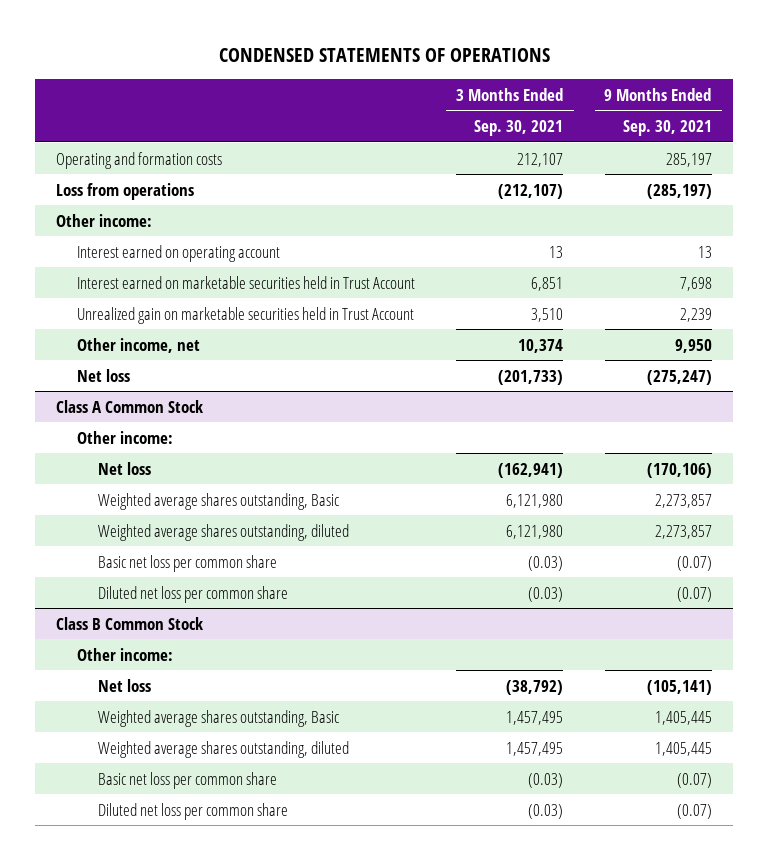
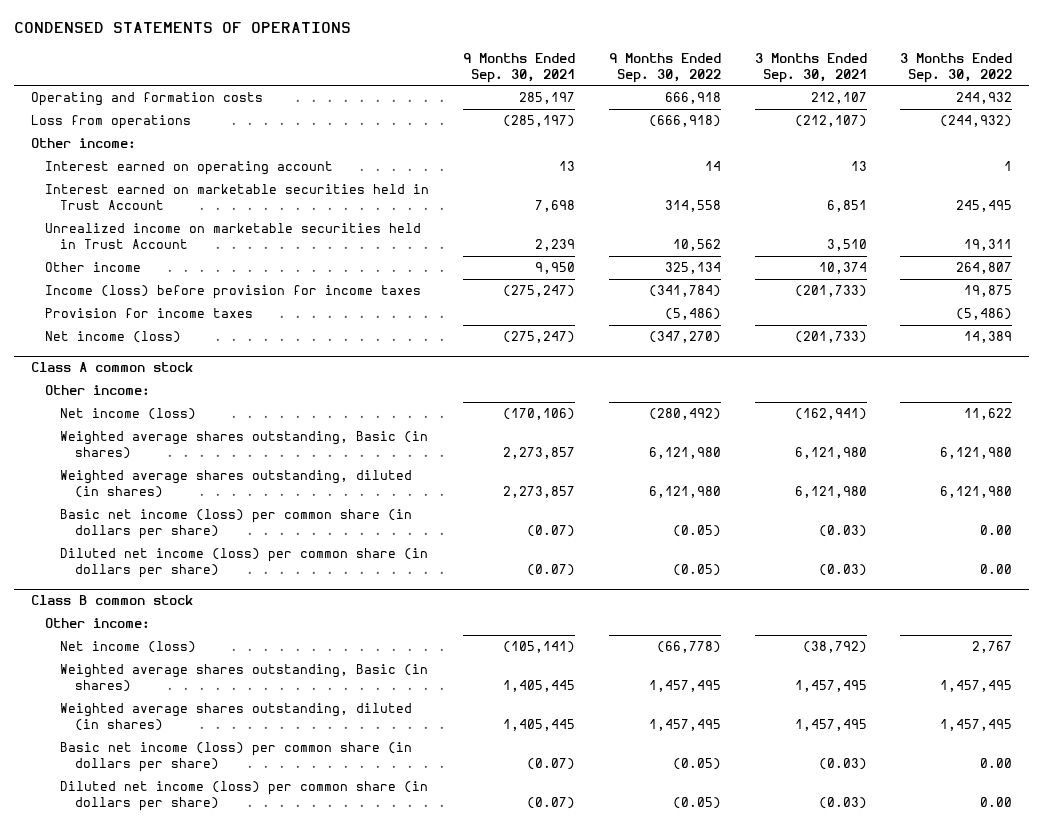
- | 3 Months Ended Sep. 30, 2021 | 9 Months Ended Sep. 30, 2021
+ | 9 Months Ended Sep. 30, 2021 | 9 Months Ended Sep. 30, 2022 | 3 Months Ended Sep. 30, 2021 | 3 Months Ended Sep. 30, 2022
- Unrealized gain on marketable securities held in Trust Account | 3,510 | 2,239
- Other income, net | 10,374 | 9,950
- Net loss | (201,733) | (275,247)
- Class A Common Stock
+ Unrealized income on marketable securities held in Trust Account | 2,239 | 10,562 | 3,510 | 19,311
+ Other income | 9,950 | 325,134 | 10,374 | 264,807
+ Income (loss) before provision for income taxes | (275,247) | (341,784) | (201,733) | 19,875
+ Provision for income taxes | | (5,486) | | (5,486)
+ Net income (loss) | (275,247) | (347,270) | (201,733) | 14,389
+ Class A common stock
- Net loss | (162,941) | (170,106)
- Weighted average shares outstanding, Basic | 6,121,980 | 2,273,857
- Weighted average shares outstanding, diluted | 6,121,980 | 2,273,857
- Basic net loss per common share | (0.03) | (0.07)
- Diluted net loss per common share | (0.03) | (0.07)
- Class B Common Stock
+ Net income (loss) | (170,106) | (280,492) | (162,941) | 11,622
+ Weighted average shares outstanding, Basic (in shares) | 2,273,857 | 6,121,980 | 6,121,980 | 6,121,980
+ Weighted average shares outstanding, diluted (in shares) | 2,273,857 | 6,121,980 | 6,121,980 | 6,121,980
+ Basic net income (loss) per common share (in dollars per share) | (0.07) | (0.05) | (0.03) | 0.00
+ Diluted net income (loss) per common share (in dollars per share) | (0.07) | (0.05) | (0.03) | 0.00
+ Class B common stock
- Net loss | (38,792) | (105,141)
- Weighted average shares outstanding, Basic | 1,457,495 | 1,405,445
- Weighted average shares outstanding, diluted | 1,457,495 | 1,405,445
- Basic net loss per common share | (0.03) | (0.07)
- Diluted net loss per common share | (0.03) | (0.07)
+ Net income (loss) | (105,141) | (66,778) | (38,792) | 2,767
+ Weighted average shares outstanding, Basic (in shares) | 1,405,445 | 1,457,495 | 1,457,495 | 1,457,495
+ Weighted average shares outstanding, diluted (in shares) | 1,405,445 | 1,457,495 | 1,457,495 | 1,457,495
+ Basic net income (loss) per common share (in dollars per share) | (0.07) | (0.05) | (0.03) | 0.00
+ Diluted net income (loss) per common share (in dollars per share) | (0.07) | (0.05) | (0.03) | 0.00

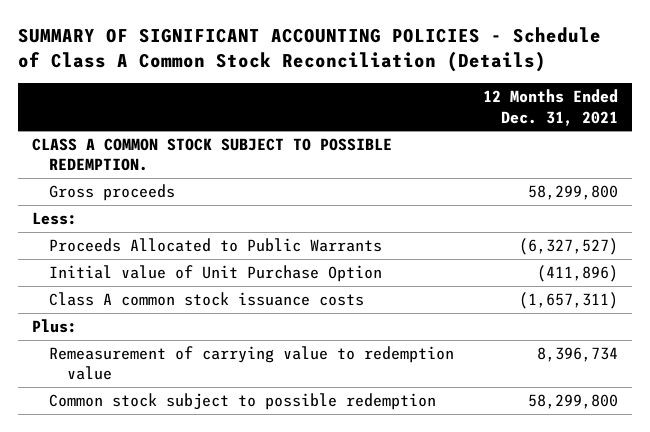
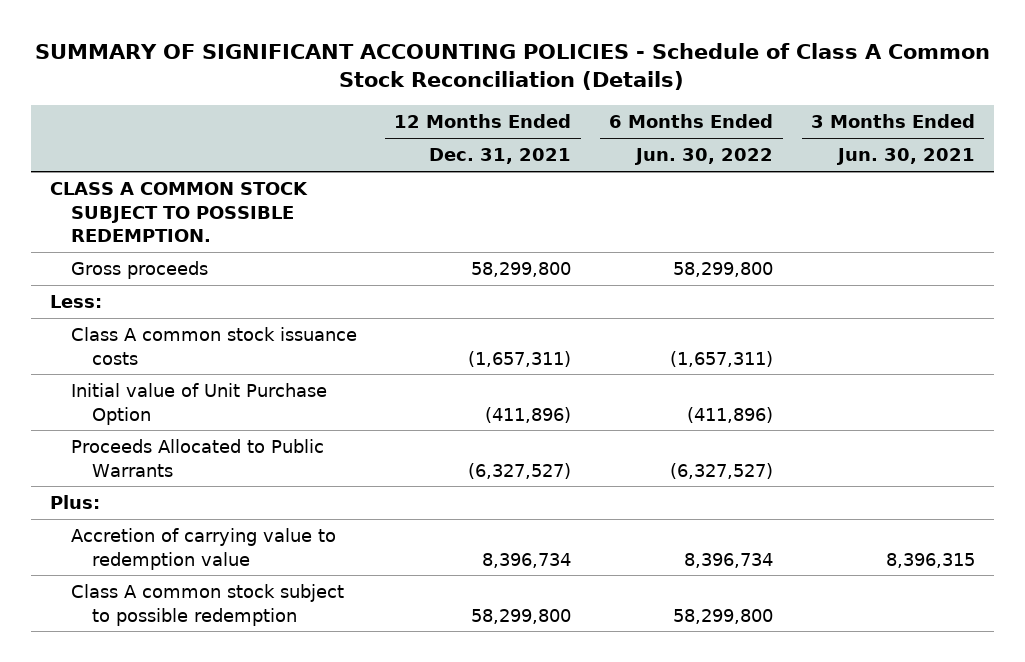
- | 12 Months Ended Dec. 31, 2021
+ | 12 Months Ended Dec. 31, 2021 | 6 Months Ended Jun. 30, 2022 | 3 Months Ended Jun. 30, 2021
moved down: Initial value of Unit Purchase Option | (411,896) | (411,896) |
moved down: Proceeds Allocated to Public Warrants | (6,327,527) | (6,327,527) |
- Remeasurement of carrying value to redemption value | 8,396,734
- Common stock subject to possible redemption | 58,299,800
+ Accretion of carrying value to redemption value | 8,396,734 | 8,396,734 | 8,396,315
+ Class A common stock subject to possible redemption | 58,299,800 | 58,299,800 |

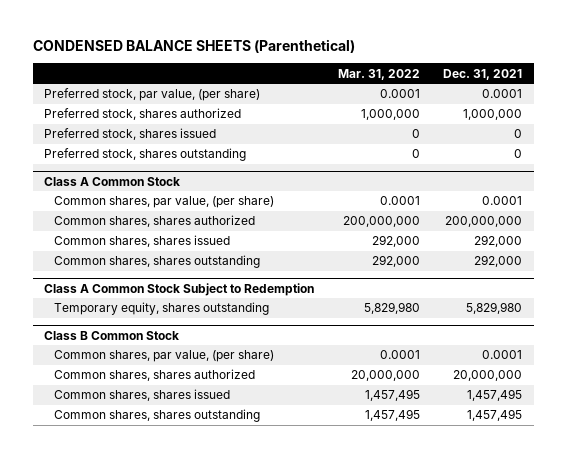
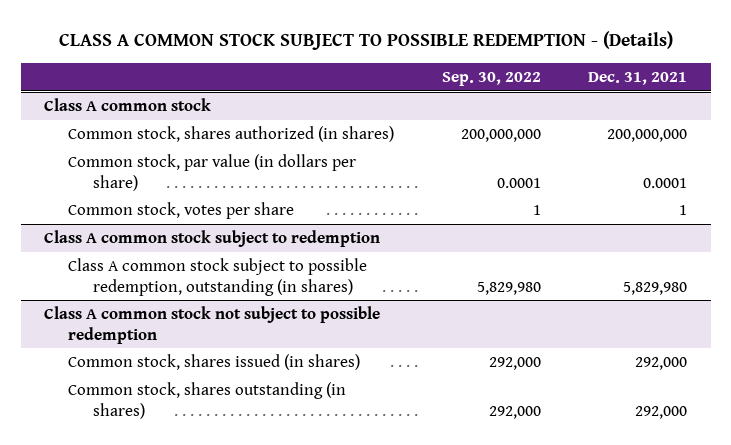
- CONDENSED BALANCE SHEETS (Parenthetical)
+ CLASS A COMMON STOCK SUBJECT TO POSSIBLE REDEMPTION - (Details)
- | Mar. 31, 2022 | Dec. 31, 2021
+ | Sep. 30, 2022 | Dec. 31, 2021
- Preferred stock, par value, (per share) | 0.0001 | 0.0001
- Preferred stock, shares authorized | 1,000,000 | 1,000,000
- Preferred stock, shares issued | 0 | 0
- Preferred stock, shares outstanding | 0 | 0
- Class A Common Stock
- Common shares, par value, (per share) | 0.0001 | 0.0001
- Common shares, shares authorized | 200,000,000 | 200,000,000
- Common shares, shares issued | 292,000 | 292,000
- Common shares, shares outstanding | 292,000 | 292,000
- Class A Common Stock Subject to Redemption
- Temporary equity, shares outstanding | 5,829,980 | 5,829,980
- Class B Common Stock
- Common shares, par value, (per share) | 0.0001 | 0.0001
- Common shares, shares authorized | 20,000,000 | 20,000,000
- Common shares, shares issued | 1,457,495 | 1,457,495
- Common shares, shares outstanding | 1,457,495 | 1,457,495
+ Class A common stock
+ Common stock, shares authorized (in shares) | 200,000,000 | 200,000,000
+ Common stock, par value (in dollars per share) | 0.0001 | 0.0001
+ Common stock, votes per share | 1 | 1
+ Class A common stock subject to redemption
+ Class A common stock subject to possible redemption, outstanding (in shares) | 5,829,980 | 5,829,980
+ Class A common stock not subject to possible redemption
+ Common stock, shares issued (in shares) | 292,000 | 292,000
+ Common stock, shares outstanding (in shares) | 292,000 | 292,000

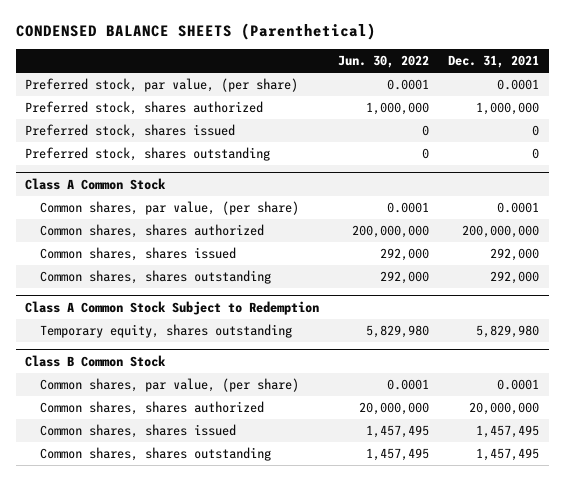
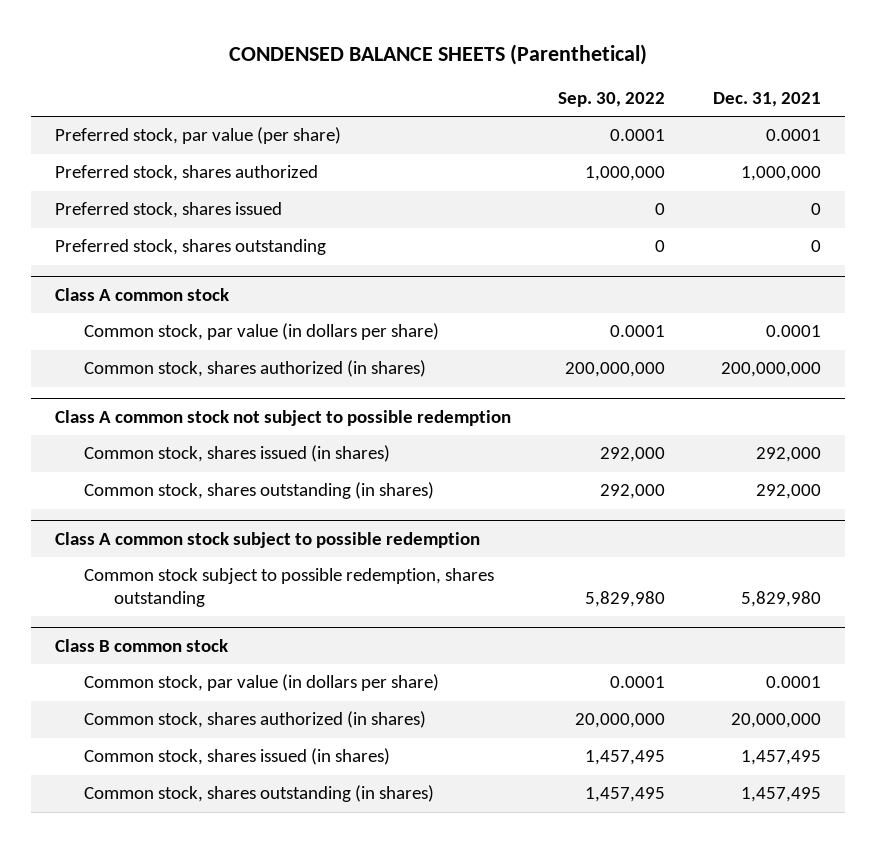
- | Jun. 30, 2022 | Dec. 31, 2021
+ | Sep. 30, 2022 | Dec. 31, 2021
- Preferred stock, par value, (per share) | 0.0001 | 0.0001
+ Preferred stock, par value (per share) | 0.0001 | 0.0001
- Class A Common Stock
- Common shares, par value, (per share) | 0.0001 | 0.0001
- Common shares, shares authorized | 200,000,000 | 200,000,000
- Common shares, shares issued | 292,000 | 292,000
- Common shares, shares outstanding | 292,000 | 292,000
- Class A Common Stock Subject to Redemption
- Temporary equity, shares outstanding | 5,829,980 | 5,829,980
- Class B Common Stock
- Common shares, par value, (per share) | 0.0001 | 0.0001
- Common shares, shares authorized | 20,000,000 | 20,000,000
- Common shares, shares issued | 1,457,495 | 1,457,495
- Common shares, shares outstanding | 1,457,495 | 1,457,495
+ Class A common stock
+ Common stock, par value (in dollars per share) | 0.0001 | 0.0001
+ Common stock, shares authorized (in shares) | 200,000,000 | 200,000,000
+ Class A common stock not subject to possible redemption
+ Common stock, shares issued (in shares) | 292,000 | 292,000
+ Common stock, shares outstanding (in shares) | 292,000 | 292,000
+ Class A common stock subject to possible redemption
+ Common stock subject to possible redemption, shares outstanding | 5,829,980 | 5,829,980
+ Class B common stock
+ Common stock, par value (in dollars per share) | 0.0001 | 0.0001
+ Common stock, shares authorized (in shares) | 20,000,000 | 20,000,000
+ Common stock, shares issued (in shares) | 1,457,495 | 1,457,495
+ Common stock, shares outstanding (in shares) | 1,457,495 | 1,457,495

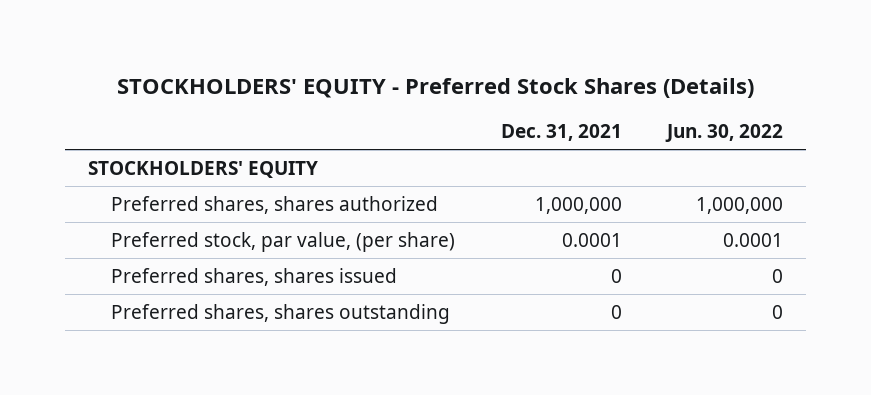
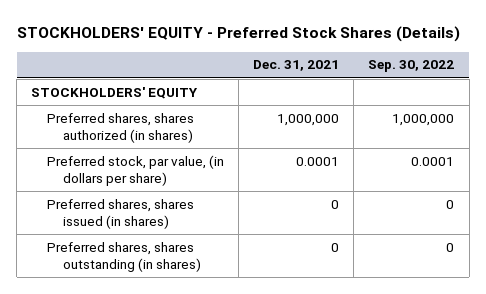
- | Dec. 31, 2021 | Jun. 30, 2022
+ | Dec. 31, 2021 | Sep. 30, 2022
- Preferred shares, shares authorized | 1,000,000 | 1,000,000
- Preferred stock, par value, (per share) | 0.0001 | 0.0001
- Preferred shares, shares issued | 0 | 0
- Preferred shares, shares outstanding | 0 | 0
+ Preferred shares, shares authorized (in shares) | 1,000,000 | 1,000,000
+ Preferred stock, par value, (in dollars per share) | 0.0001 | 0.0001
+ Preferred shares, shares issued (in shares) | 0 | 0
+ Preferred shares, shares outstanding (in shares) | 0 | 0

